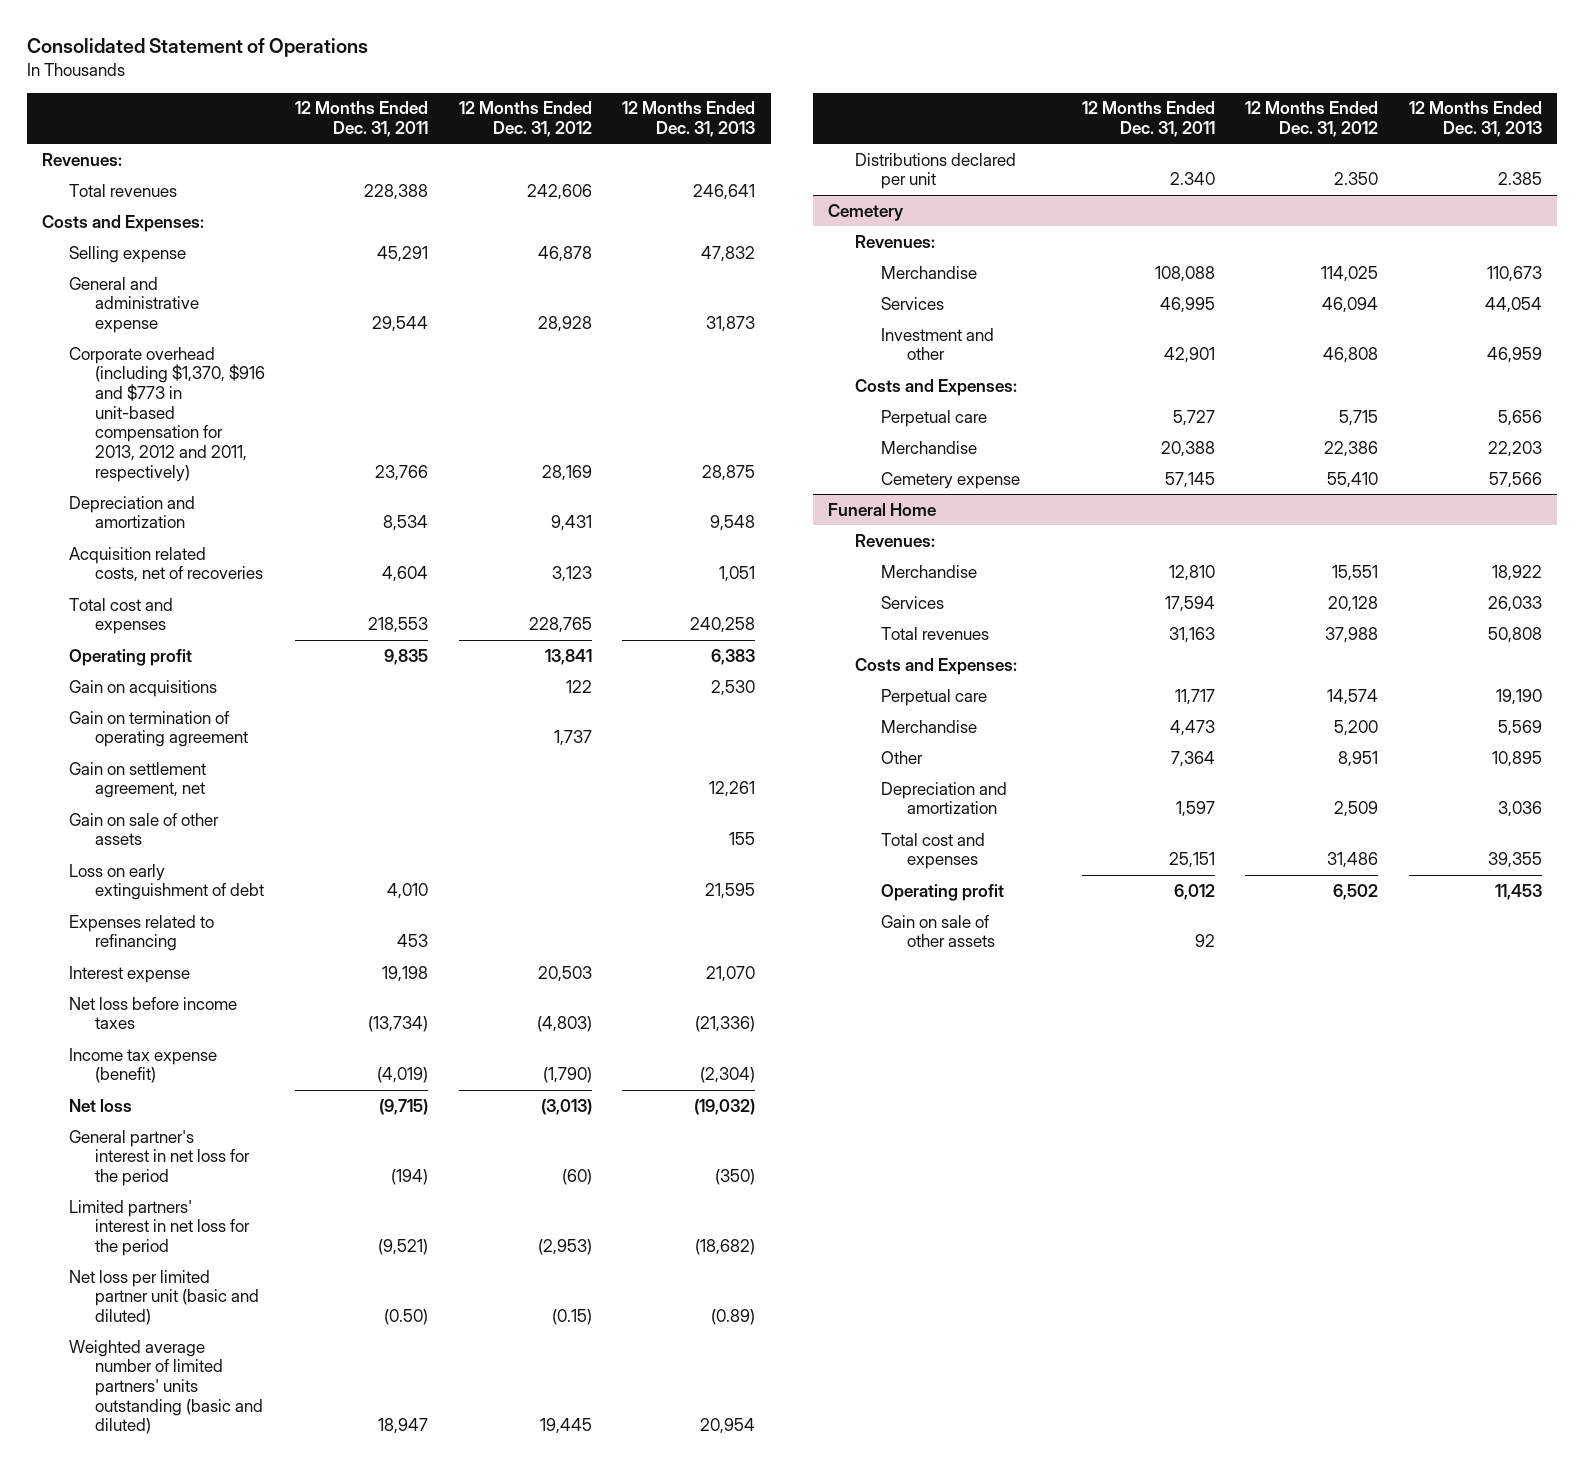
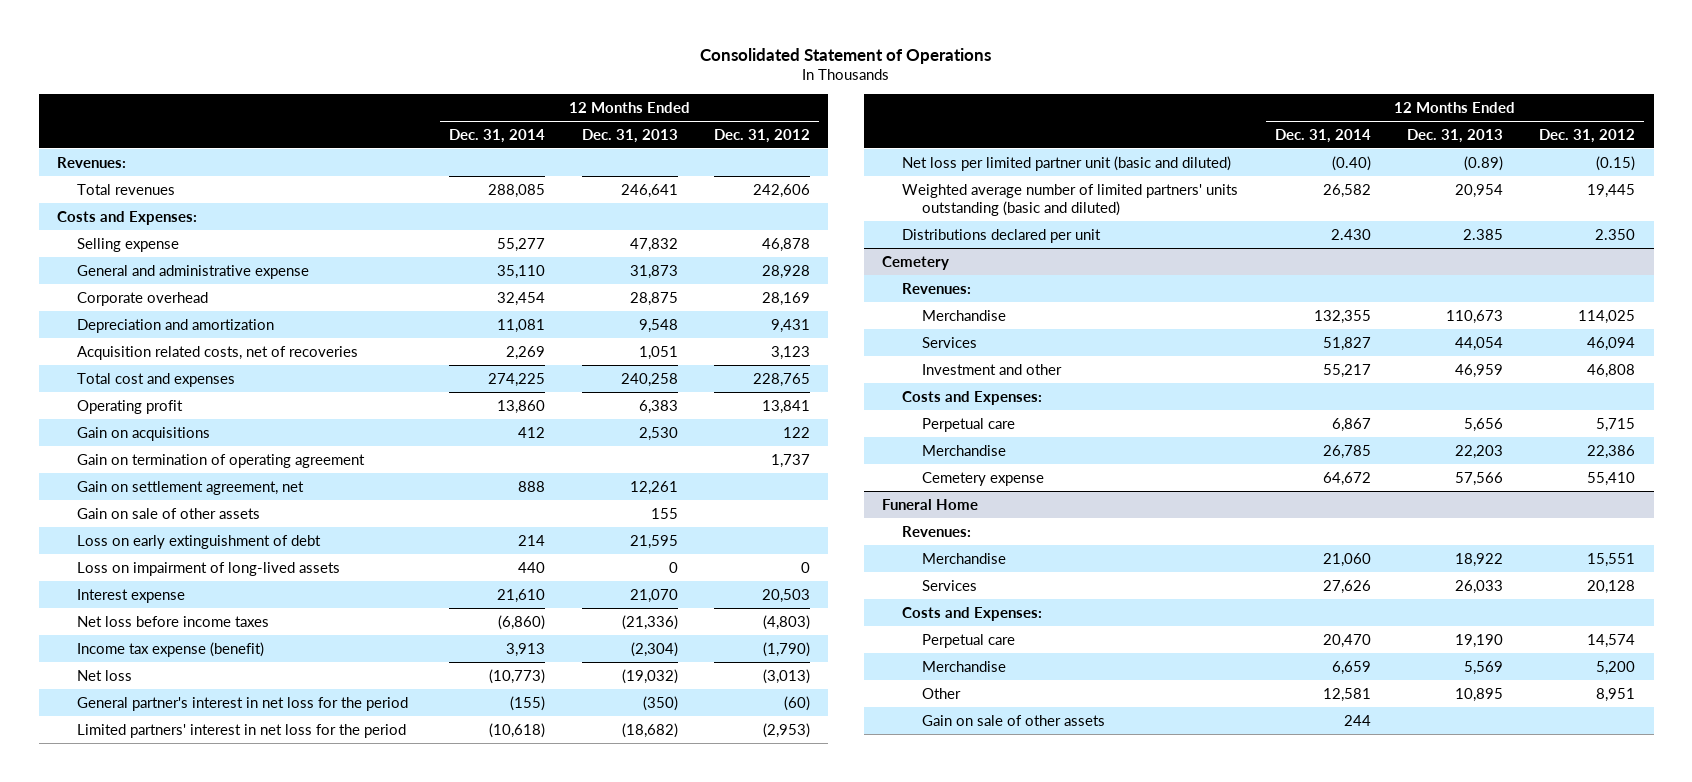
- | 12 Months Ended Dec. 31, 2011 | 12 Months Ended Dec. 31, 2012 | 12 Months Ended Dec. 31, 2013
+ | 12 Months Ended Dec. 31, 2014 | 12 Months Ended Dec. 31, 2013 | 12 Months Ended Dec. 31, 2012
- Corporate overhead (including $1,370, $916 and $773 in unit-based compensation for 2013, 2012 and 2011, respectively) | 23,766 | 28,169 | 28,875
+ Corporate overhead | 32,454 | 28,875 | 28,169
- Expenses related to refinancing | 453 | |
+ Loss on impairment of long-lived assets | 440 | 0 | 0
@ Funeral Home
- Total revenues | 31,163 | 37,988 | 50,808
- Depreciation and amortization | 1,597 | 2,509 | 3,036
- Total cost and expenses | 25,151 | 31,486 | 39,355
- Operating profit | 6,012 | 6,502 | 11,453

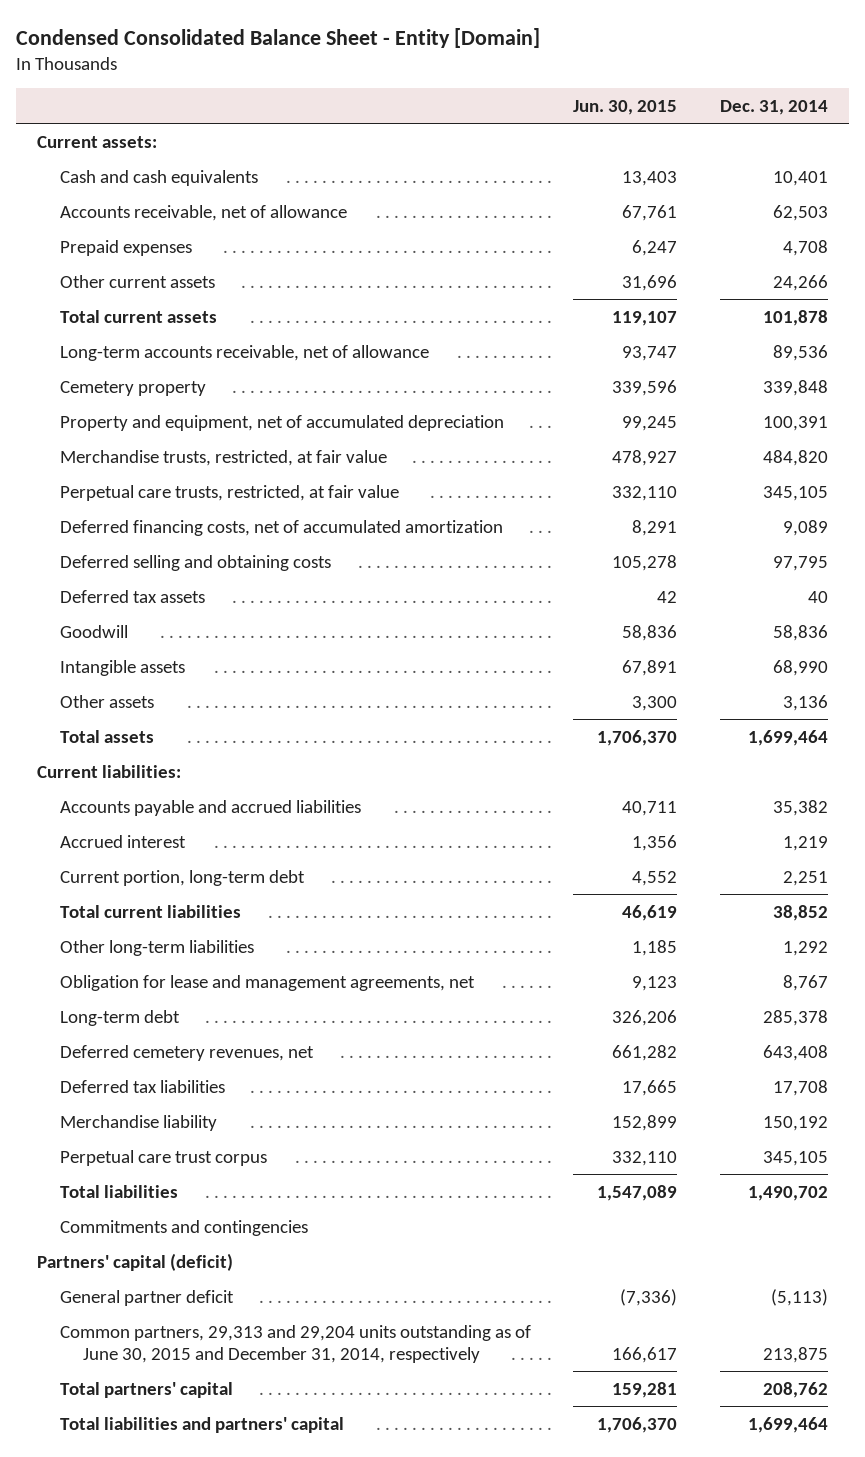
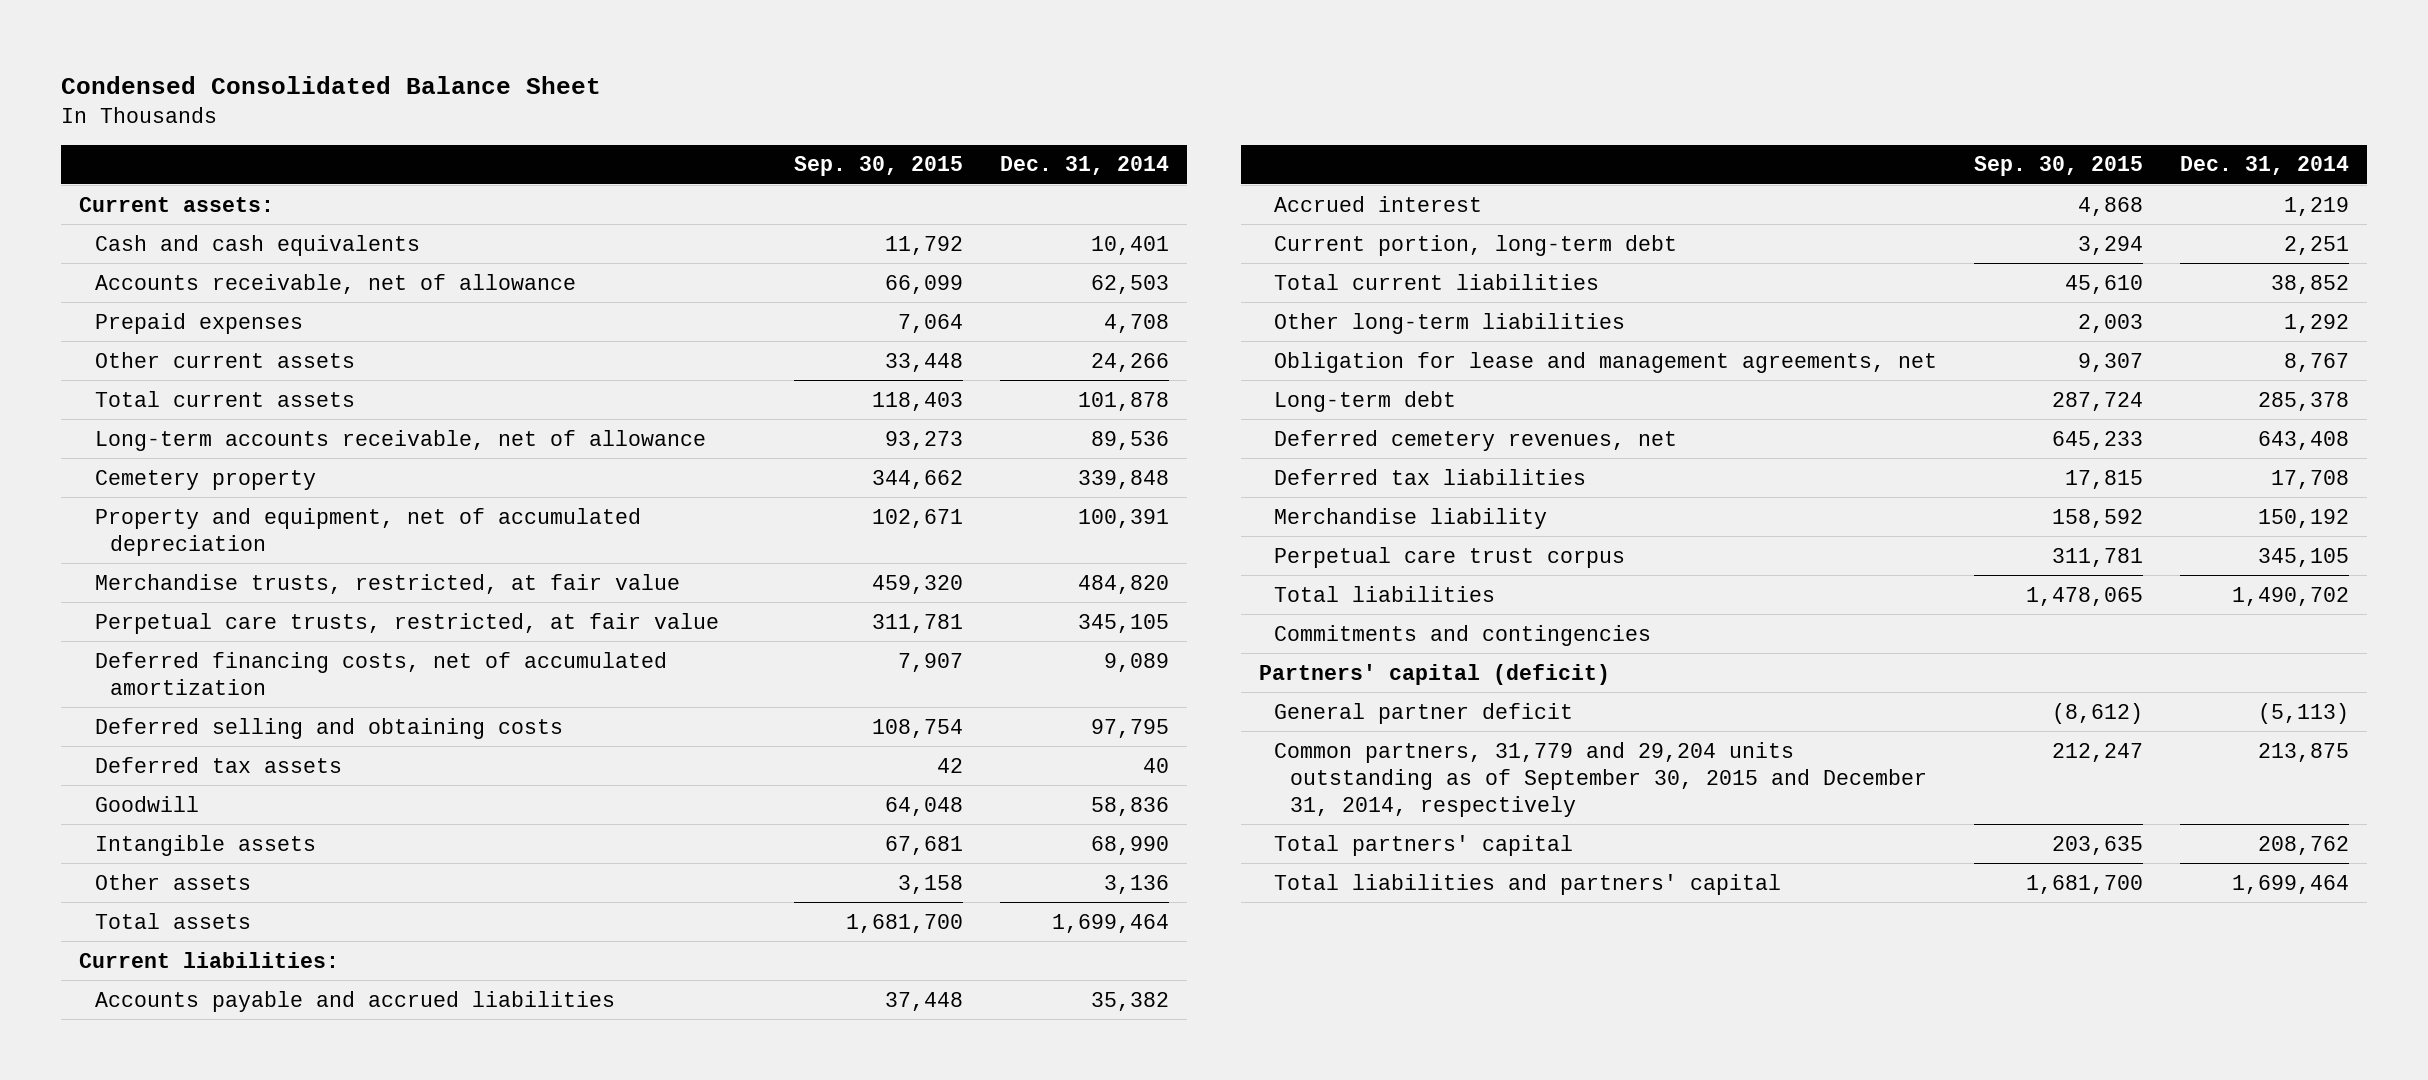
- Condensed Consolidated Balance Sheet - Entity [Domain]
+ Condensed Consolidated Balance Sheet
- | Jun. 30, 2015 | Dec. 31, 2014
+ | Sep. 30, 2015 | Dec. 31, 2014
- Common partners, 29,313 and 29,204 units outstanding as of June 30, 2015 and December 31, 2014, respectively | 166,617 | 213,875
+ Common partners, 31,779 and 29,204 units outstanding as of September 30, 2015 and December 31, 2014, respectively | 212,247 | 213,875

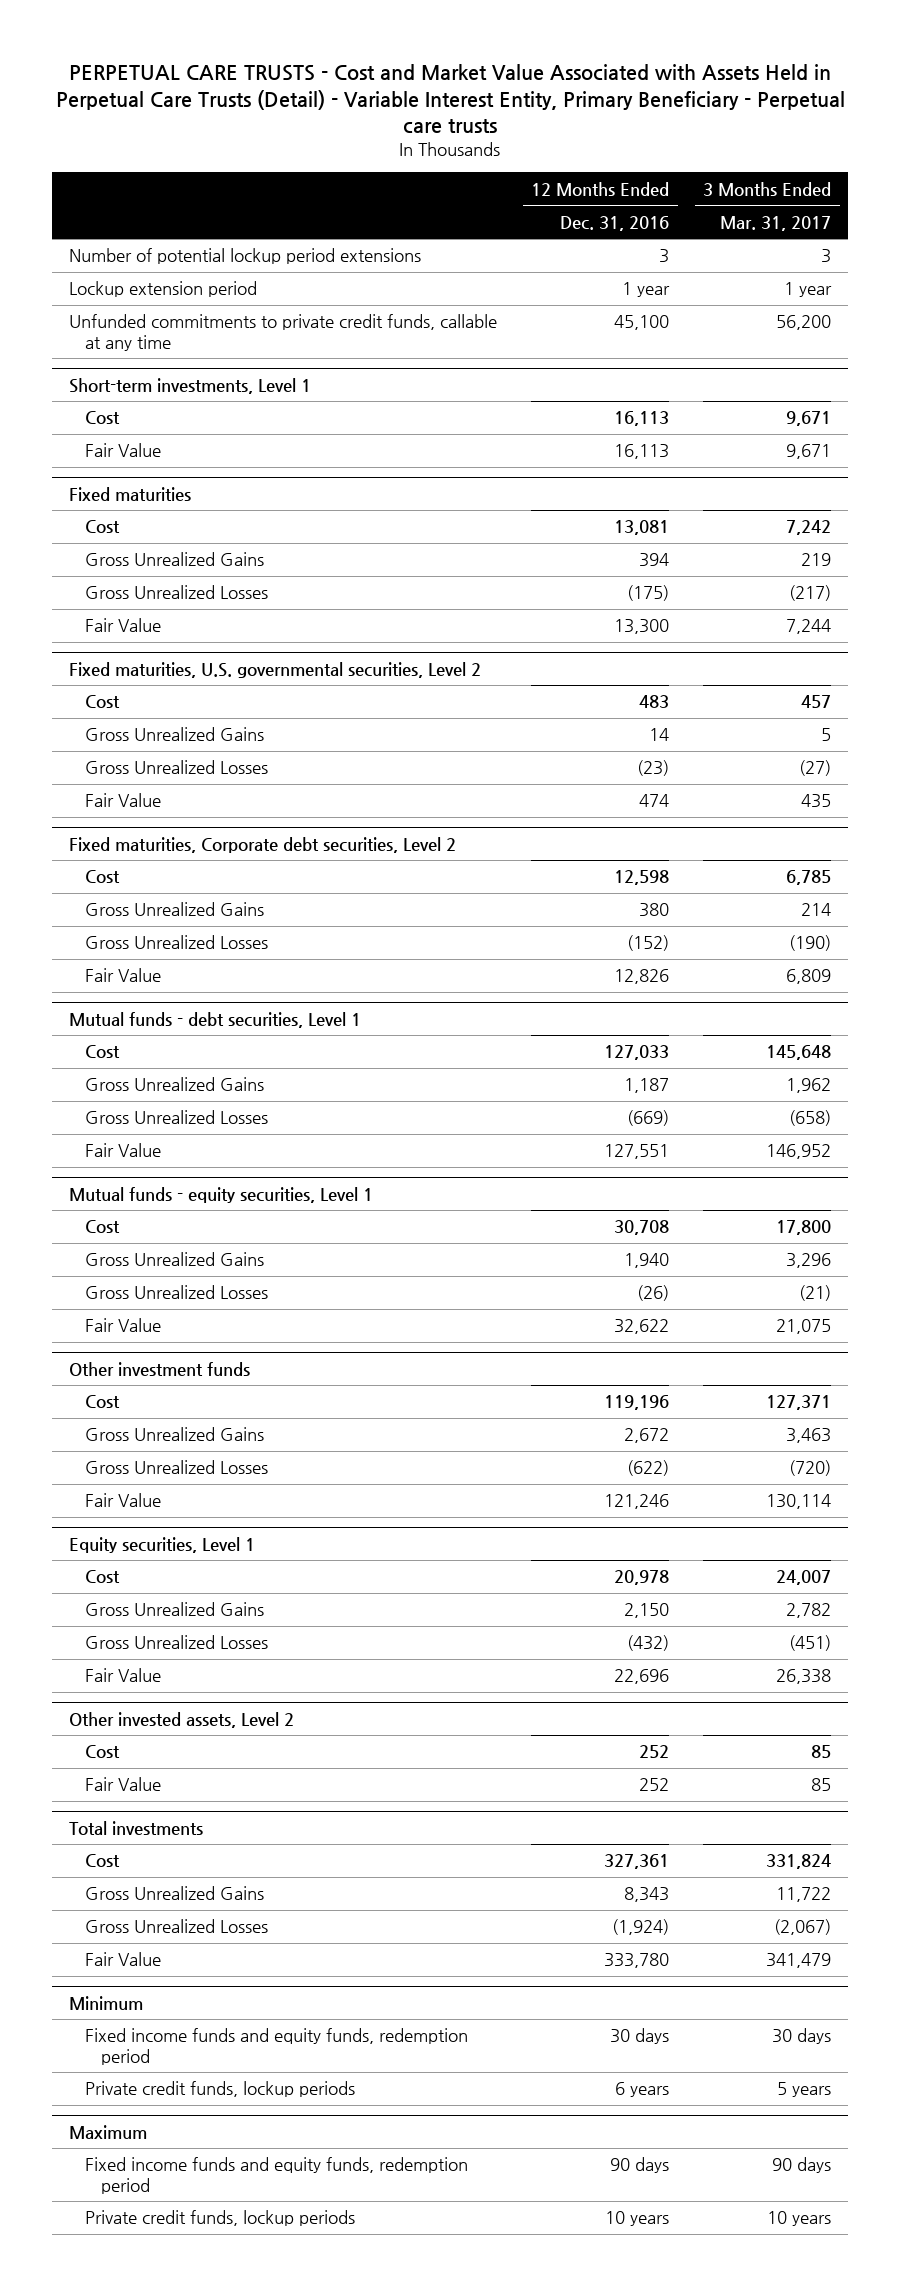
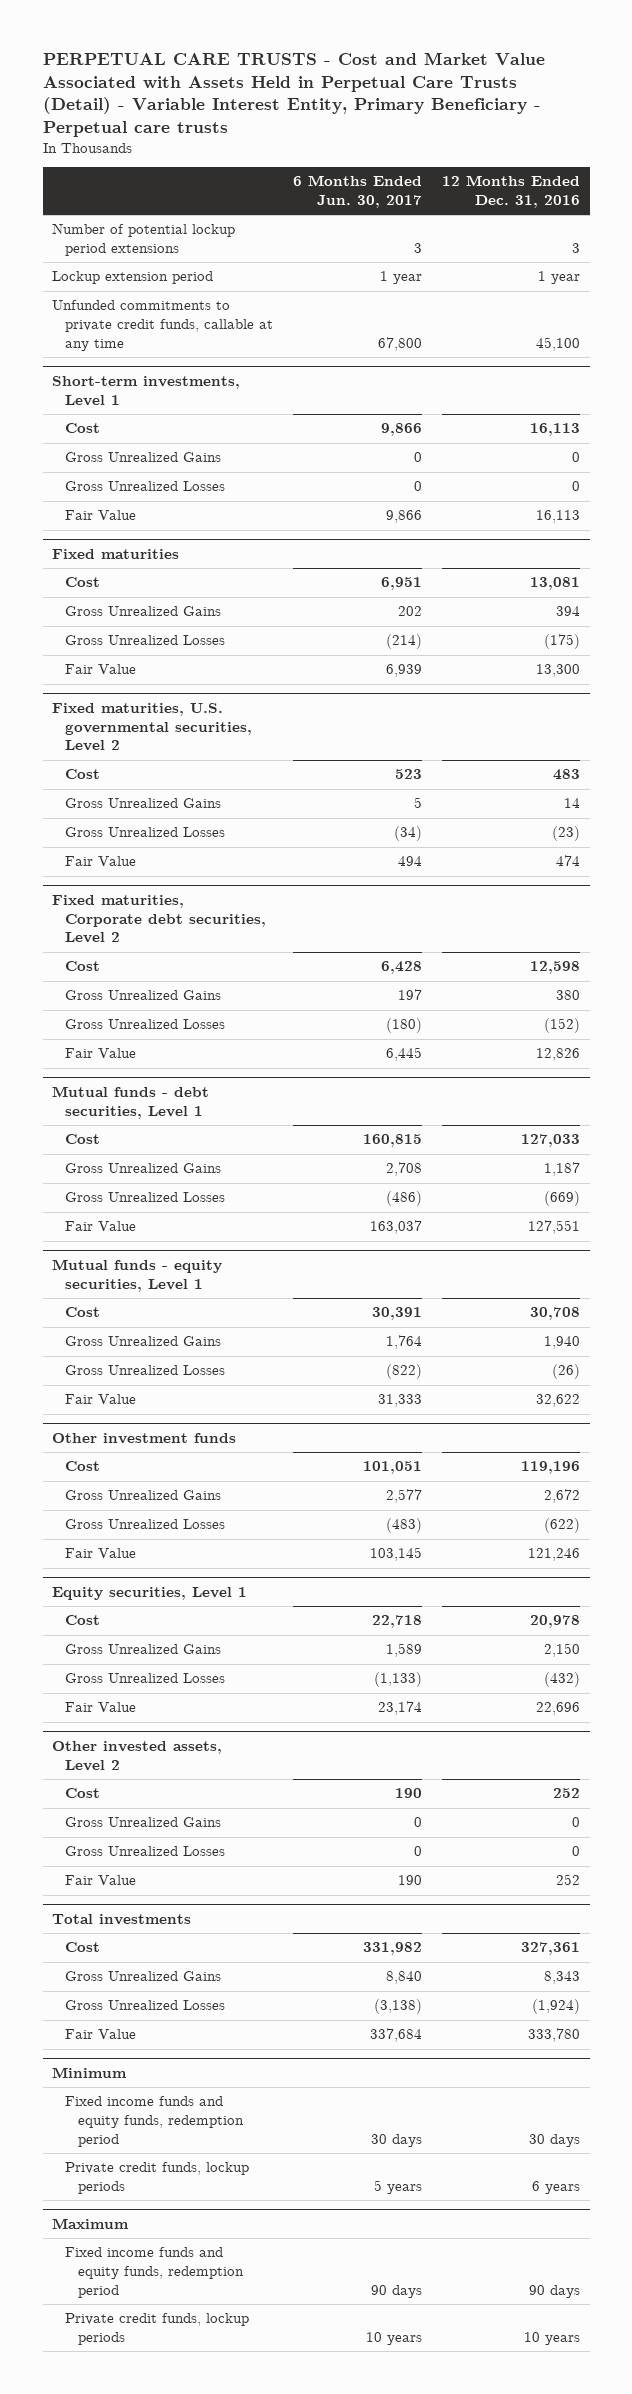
- | 12 Months Ended Dec. 31, 2016 | 3 Months Ended Mar. 31, 2017
+ | 6 Months Ended Jun. 30, 2017 | 12 Months Ended Dec. 31, 2016
@ Short-term investments, Level 1
+ Gross Unrealized Gains | 0 | 0
+ Gross Unrealized Losses | 0 | 0
@ Other invested assets, Level 2
+ Gross Unrealized Gains | 0 | 0
+ Gross Unrealized Losses | 0 | 0

